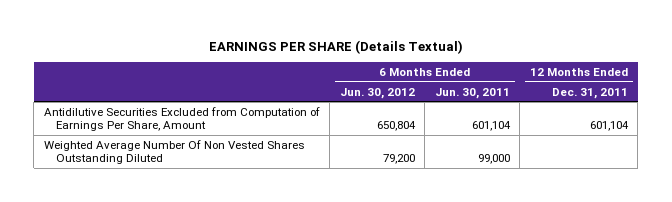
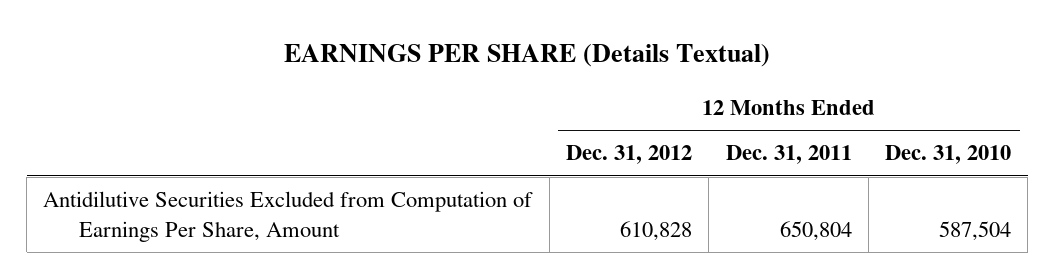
- | 6 Months Ended Jun. 30, 2012 | 6 Months Ended Jun. 30, 2011 | 12 Months Ended Dec. 31, 2011
+ | 12 Months Ended Dec. 31, 2012 | 12 Months Ended Dec. 31, 2011 | 12 Months Ended Dec. 31, 2010
- Antidilutive Securities Excluded from Computation of Earnings Per Share, Amount | 650,804 | 601,104 | 601,104
- Weighted Average Number Of Non Vested Shares Outstanding Diluted | 79,200 | 99,000 |
+ Antidilutive Securities Excluded from Computation of Earnings Per Share, Amount | 610,828 | 650,804 | 587,504

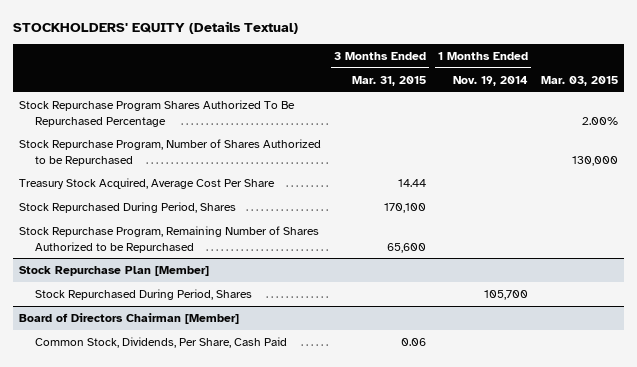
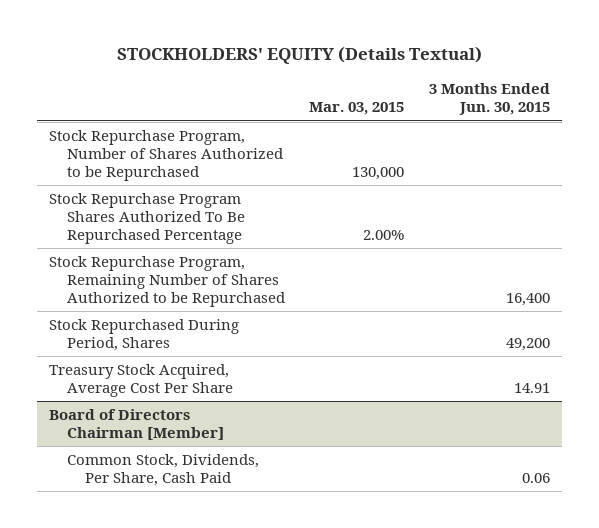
- | 3 Months Ended Mar. 31, 2015 | 1 Months Ended Nov. 19, 2014 | Mar. 03, 2015
+ | Mar. 03, 2015 | 3 Months Ended Jun. 30, 2015
moved down: Stock Repurchase Program Shares Authorized To Be Repurchased Percentage | 2.00% |
- Stock Repurchase Plan [Member]
- Stock Repurchased During Period, Shares | | 105,700 |
moved down: Stock Repurchased During Period, Shares | | 49,200
moved down: Treasury Stock Acquired, Average Cost Per Share | | 14.91

